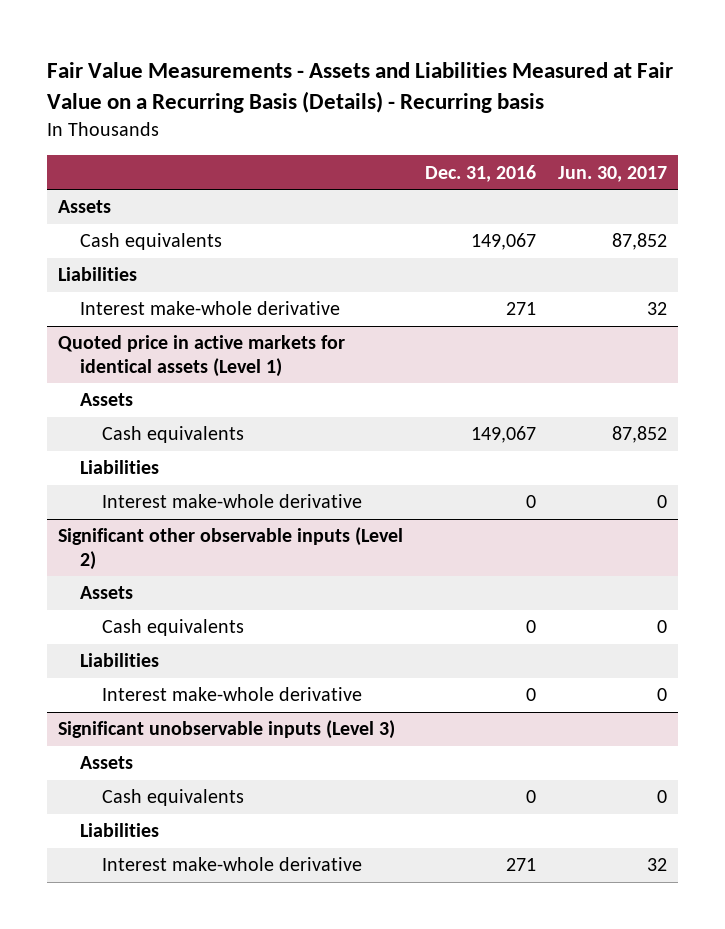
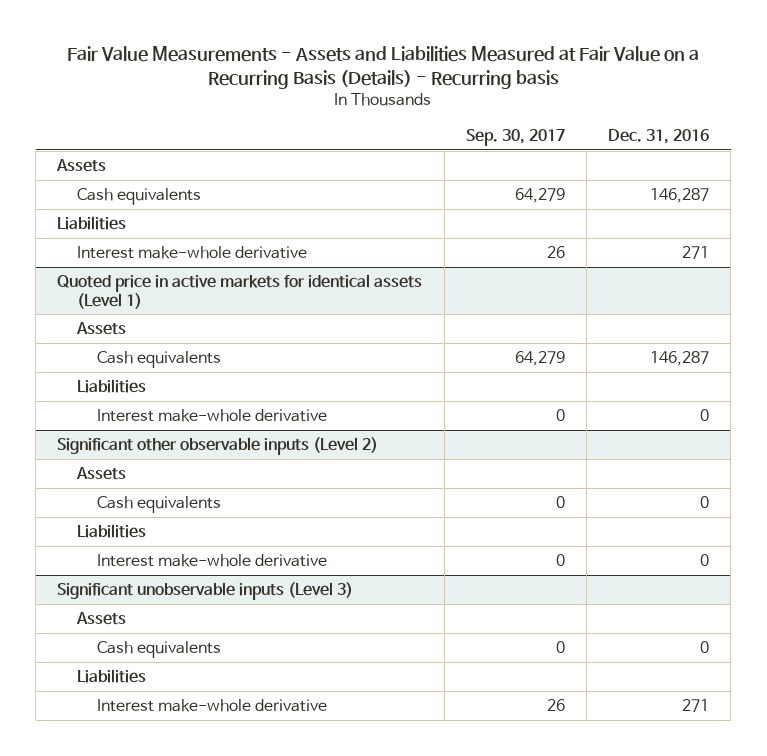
- | Dec. 31, 2016 | Jun. 30, 2017
+ | Sep. 30, 2017 | Dec. 31, 2016
- Cash equivalents | 149,067 | 87,852
+ Cash equivalents | 64,279 | 146,287
@ Quoted price in active markets for identical assets (Level 1)
- Cash equivalents | 149,067 | 87,852
+ Cash equivalents | 64,279 | 146,287

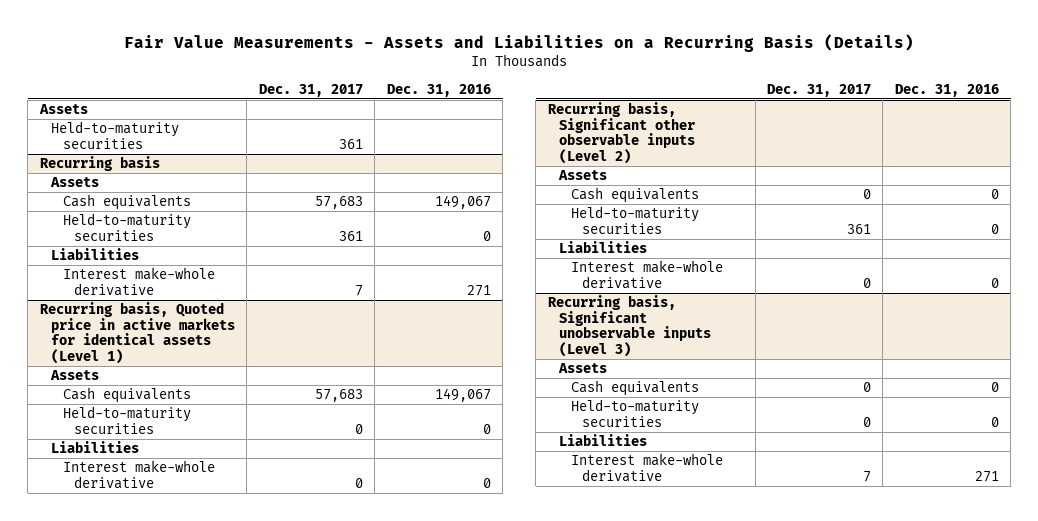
- Fair Value Measurements - Assets and Liabilities Measured at Fair Value on a Recurring Basis (Details) - Recurring basis
+ Fair Value Measurements - Assets and Liabilities on a Recurring Basis (Details)
- | Sep. 30, 2017 | Dec. 31, 2016
+ | Dec. 31, 2017 | Dec. 31, 2016
- Cash equivalents | 64,279 | 146,287
+ Held-to-maturity securities | 361 |
+ Recurring basis
+ Assets
+ Cash equivalents | 57,683 | 149,067
+ Held-to-maturity securities | 361 | 0
- Quoted price in active markets for identical assets (Level 1)
+ Recurring basis, Quoted price in active markets for identical assets (Level 1)
- Cash equivalents | 64,279 | 146,287
+ Cash equivalents | 57,683 | 149,067
+ Held-to-maturity securities | 0 | 0
- Significant other observable inputs (Level 2)
+ Recurring basis, Significant other observable inputs (Level 2)
+ Held-to-maturity securities | 361 | 0
- Significant unobservable inputs (Level 3)
+ Recurring basis, Significant unobservable inputs (Level 3)
+ Held-to-maturity securities | 0 | 0

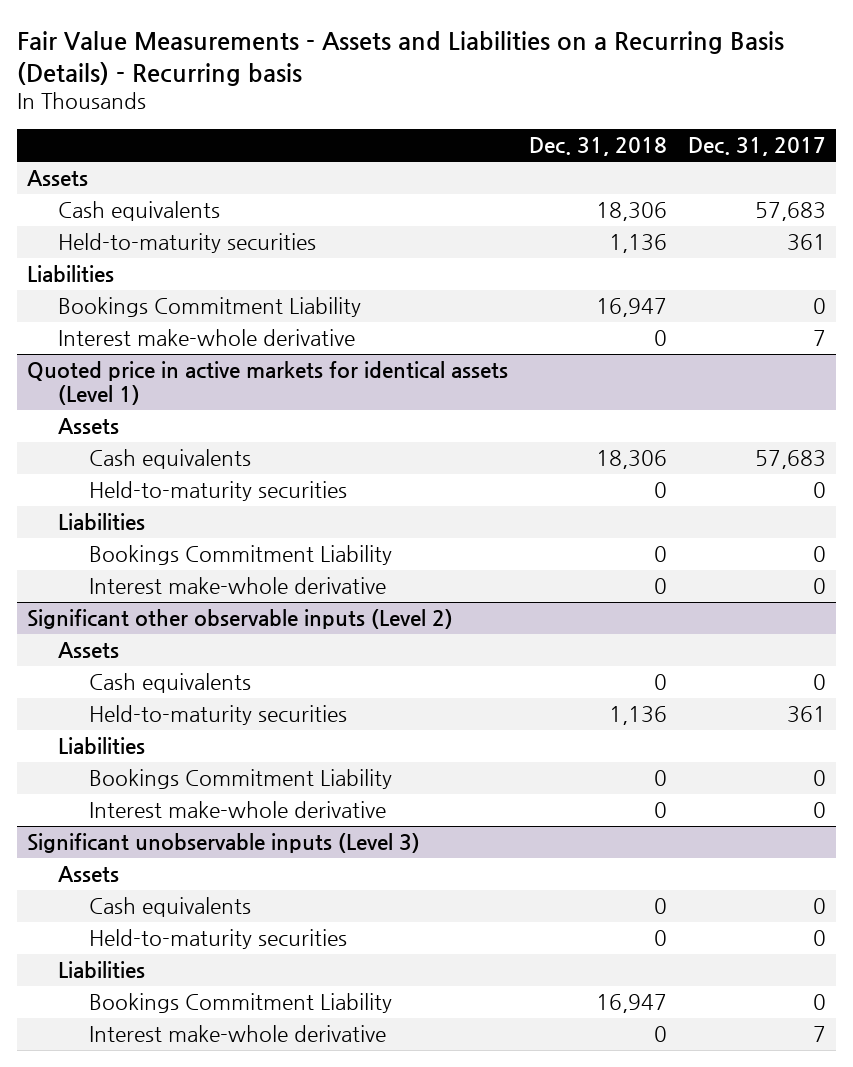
- Fair Value Measurements - Assets and Liabilities on a Recurring Basis (Details)
+ Fair Value Measurements - Assets and Liabilities on a Recurring Basis (Details) - Recurring basis
- | Dec. 31, 2017 | Dec. 31, 2016
+ | Dec. 31, 2018 | Dec. 31, 2017
- Held-to-maturity securities | 361 |
- Recurring basis
- Assets
+ Bookings Commitment Liability | 16,947 | 0
- Recurring basis, Quoted price in active markets for identical assets (Level 1)
+ Quoted price in active markets for identical assets (Level 1)
+ Bookings Commitment Liability | 0 | 0
- Recurring basis, Significant other observable inputs (Level 2)
+ Significant other observable inputs (Level 2)
+ Bookings Commitment Liability | 0 | 0
- Recurring basis, Significant unobservable inputs (Level 3)
+ Significant unobservable inputs (Level 3)
+ Bookings Commitment Liability | 16,947 | 0

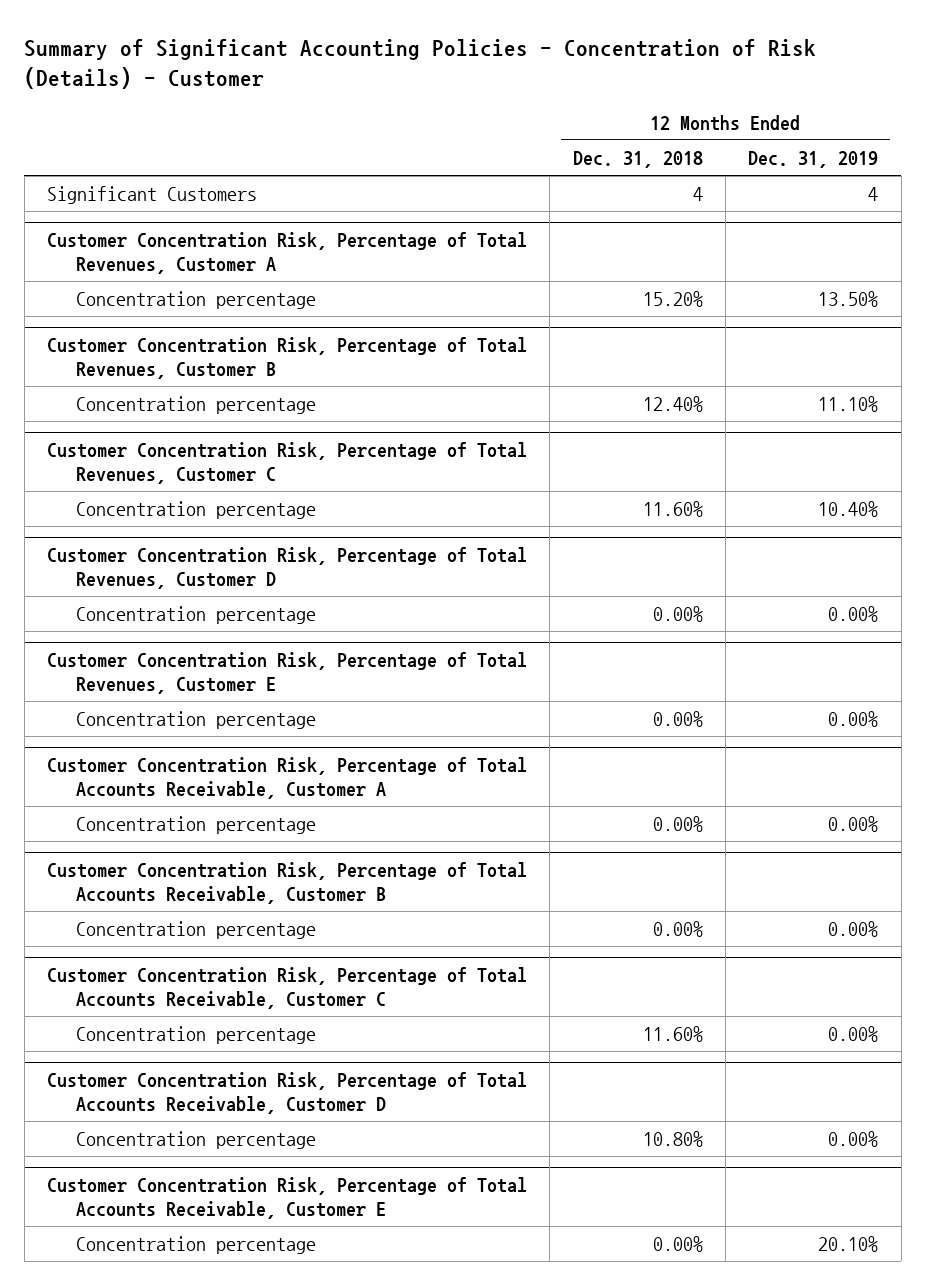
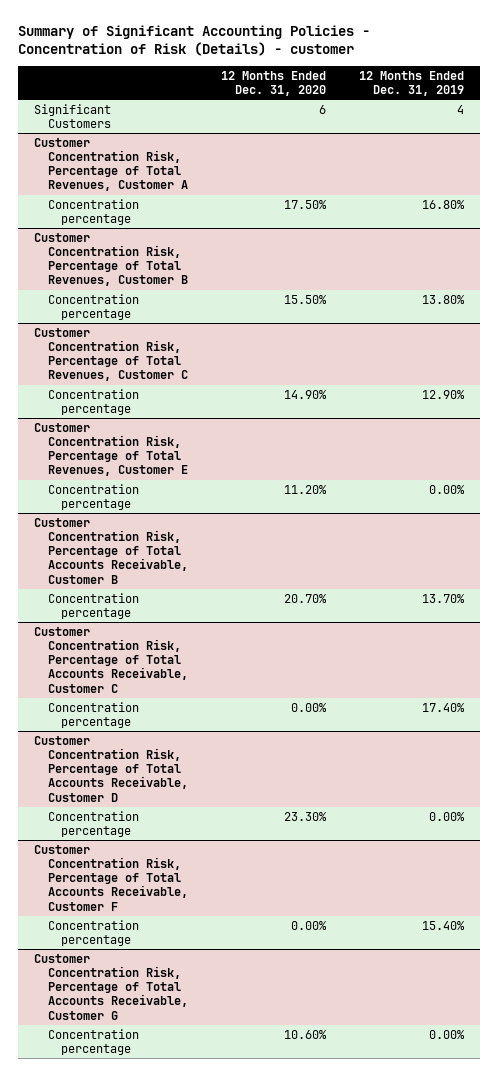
- Summary of Significant Accounting Policies - Concentration of Risk (Details) - Customer
+ Summary of Significant Accounting Policies - Concentration of Risk (Details) - customer
- | 12 Months Ended Dec. 31, 2018 | 12 Months Ended Dec. 31, 2019
+ | 12 Months Ended Dec. 31, 2020 | 12 Months Ended Dec. 31, 2019
@ Customer Concentration Risk, Percentage of Total Revenues, Customer A
- Concentration percentage | 15.20% | 13.50%
+ Concentration percentage | 17.50% | 16.80%
@ Customer Concentration Risk, Percentage of Total Revenues, Customer B
- Concentration percentage | 12.40% | 11.10%
+ Concentration percentage | 15.50% | 13.80%
@ Customer Concentration Risk, Percentage of Total Revenues, Customer C
- Concentration percentage | 11.60% | 10.40%
- Customer Concentration Risk, Percentage of Total Revenues, Customer D
- Concentration percentage | 0.00% | 0.00%
@ Customer Concentration Risk, Percentage of Total Revenues, Customer C
+ Concentration percentage | 14.90% | 12.90%
- Customer Concentration Risk, Percentage of Total Accounts Receivable, Customer A
- Concentration percentage | 0.00% | 0.00%
@ Customer Concentration Risk, Percentage of Total Accounts Receivable, Customer B
- Concentration percentage | 0.00% | 0.00%
+ Concentration percentage | 20.70% | 13.70%
@ Customer Concentration Risk, Percentage of Total Accounts Receivable, Customer C
- Concentration percentage | 11.60% | 0.00%
+ Concentration percentage | 0.00% | 17.40%
- Customer Concentration Risk, Percentage of Total Accounts Receivable, Customer E
- Concentration percentage | 0.00% | 20.10%
+ Customer Concentration Risk, Percentage of Total Accounts Receivable, Customer F
+ Concentration percentage | 0.00% | 15.40%
+ Customer Concentration Risk, Percentage of Total Accounts Receivable, Customer G
+ Concentration percentage | 10.60% | 0.00%

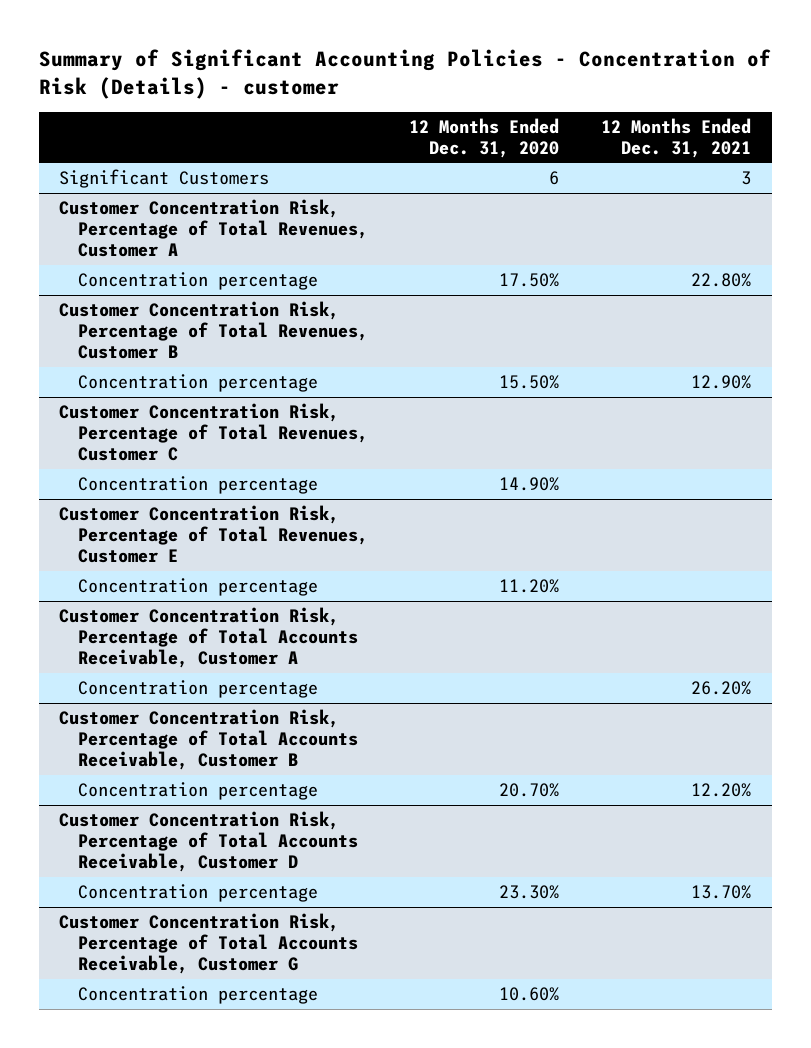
- | 12 Months Ended Dec. 31, 2020 | 12 Months Ended Dec. 31, 2019
+ | 12 Months Ended Dec. 31, 2020 | 12 Months Ended Dec. 31, 2021
+ Customer Concentration Risk, Percentage of Total Accounts Receivable, Customer A
+ Concentration percentage | | 26.20%
- Customer Concentration Risk, Percentage of Total Accounts Receivable, Customer C
- Concentration percentage | 0.00% | 17.40%
- Customer Concentration Risk, Percentage of Total Accounts Receivable, Customer F
- Concentration percentage | 0.00% | 15.40%

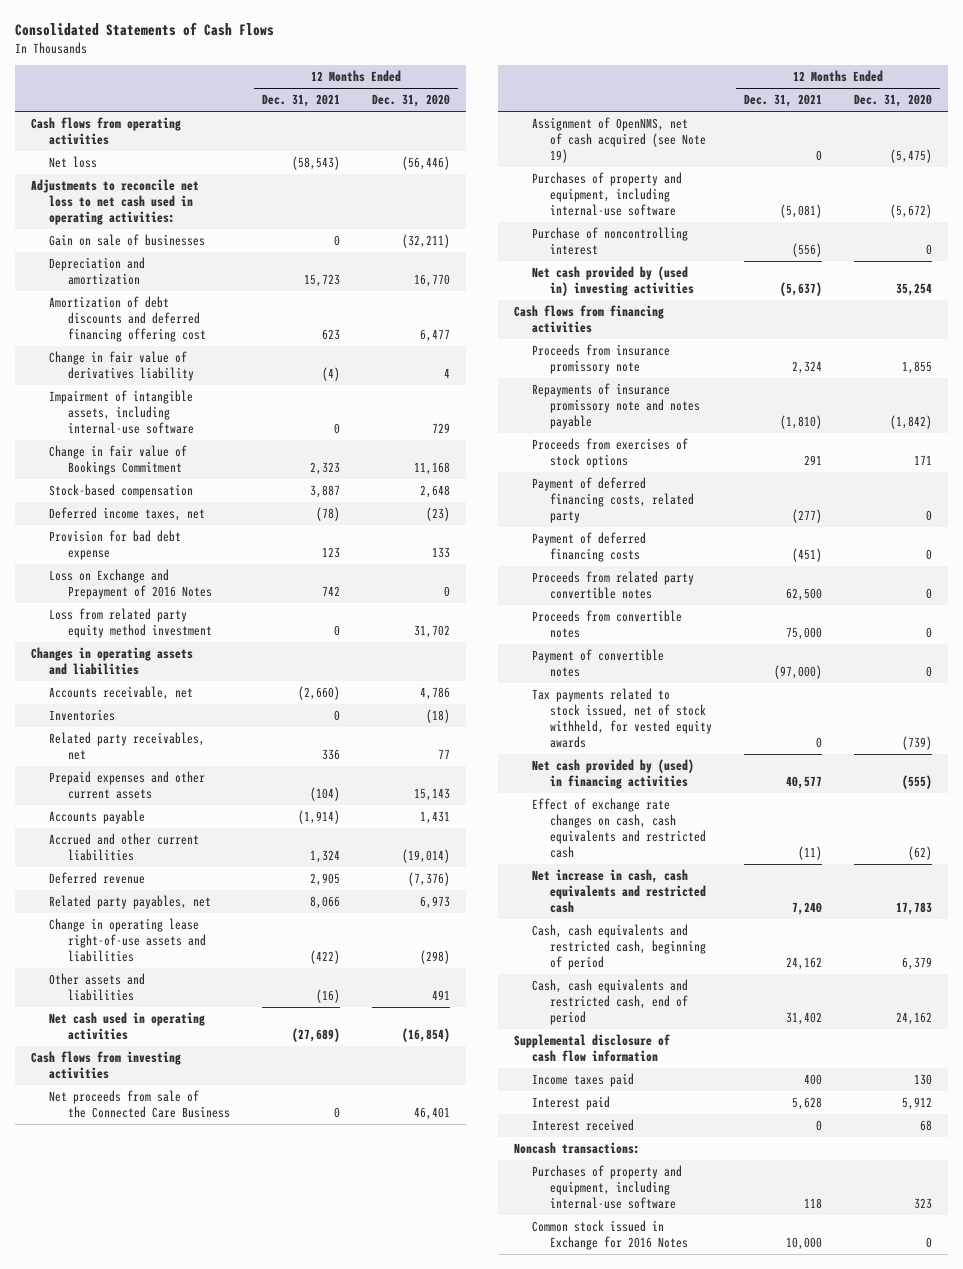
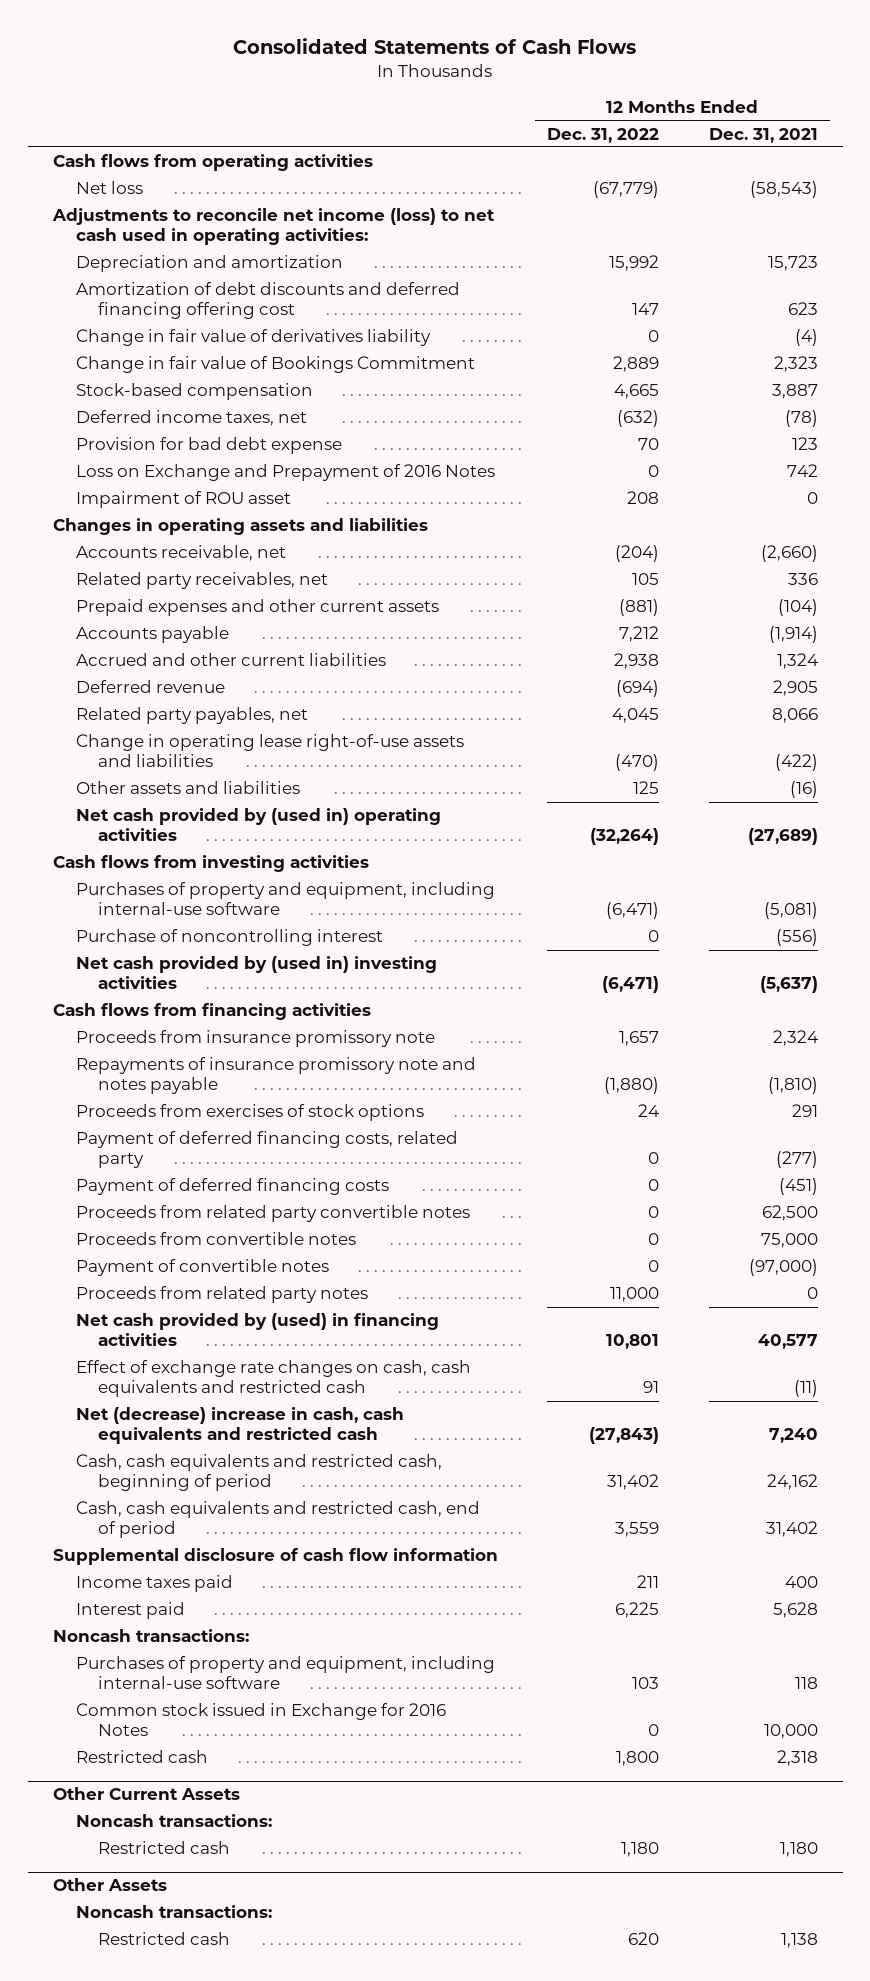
- | 12 Months Ended Dec. 31, 2021 | 12 Months Ended Dec. 31, 2020
+ | 12 Months Ended Dec. 31, 2022 | 12 Months Ended Dec. 31, 2021
- Adjustments to reconcile net loss to net cash used in operating activities:
- Gain on sale of businesses | 0 | (32,211)
+ Adjustments to reconcile net income (loss) to net cash used in operating activities:
- Impairment of intangible assets, including internal-use software | 0 | 729
- Loss from related party equity method investment | 0 | 31,702
+ Impairment of ROU asset | 208 | 0
- Inventories | 0 | (18)
- Net cash used in operating activities | (27,689) | (16,854)
+ Net cash provided by (used in) operating activities | (32,264) | (27,689)
- Net proceeds from sale of the Connected Care Business | 0 | 46,401
- Assignment of OpenNMS, net of cash acquired (see Note 19) | 0 | (5,475)
- Tax payments related to stock issued, net of stock withheld, for vested equity awards | 0 | (739)
+ Proceeds from related party notes | 11,000 | 0
- Net increase in cash, cash equivalents and restricted cash | 7,240 | 17,783
+ Net (decrease) increase in cash, cash equivalents and restricted cash | (27,843) | 7,240
- Interest received | 0 | 68
+ Restricted cash | 1,800 | 2,318
+ Other Current Assets
+ Noncash transactions:
+ Restricted cash | 1,180 | 1,180
+ Other Assets
+ Noncash transactions:
+ Restricted cash | 620 | 1,138

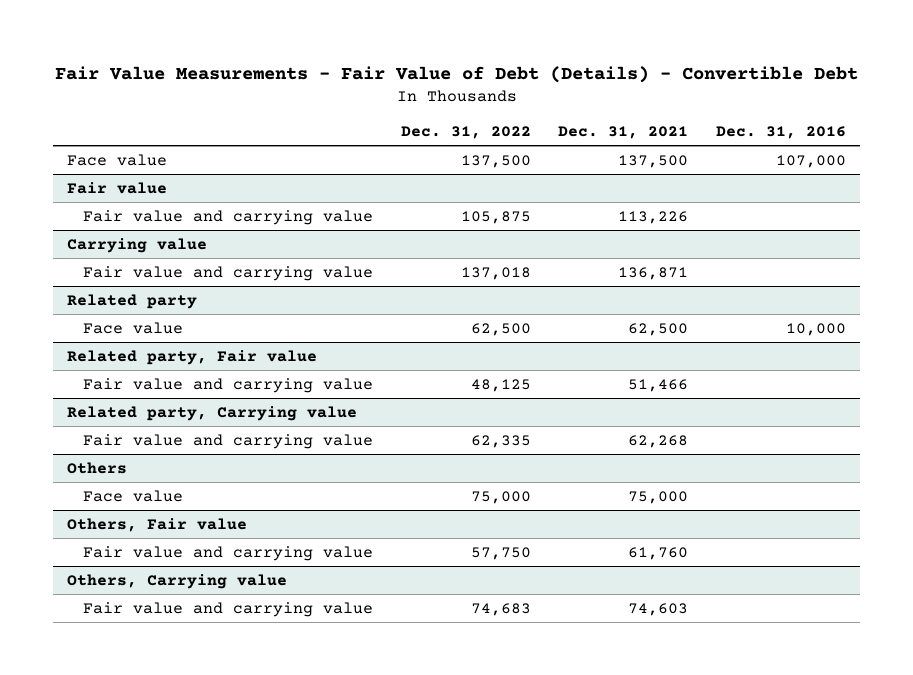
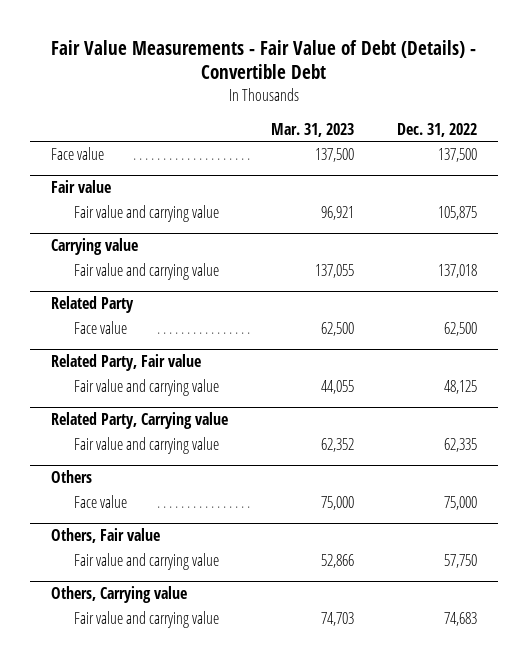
- | Dec. 31, 2022 | Dec. 31, 2021 | Dec. 31, 2016
+ | Mar. 31, 2023 | Dec. 31, 2022
- Related party
+ Related Party
- Related party, Fair value
+ Related Party, Fair value
- Related party, Carrying value
+ Related Party, Carrying value

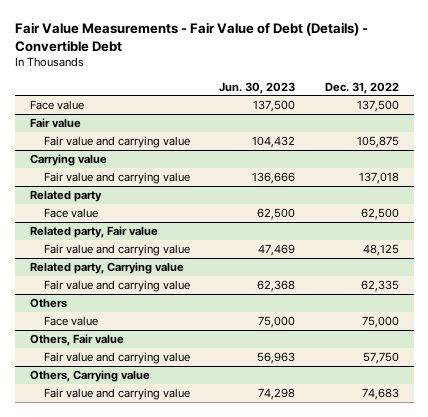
- | Mar. 31, 2023 | Dec. 31, 2022
+ | Jun. 30, 2023 | Dec. 31, 2022
- Related Party
+ Related party
- Related Party, Fair value
+ Related party, Fair value
- Related Party, Carrying value
+ Related party, Carrying value

